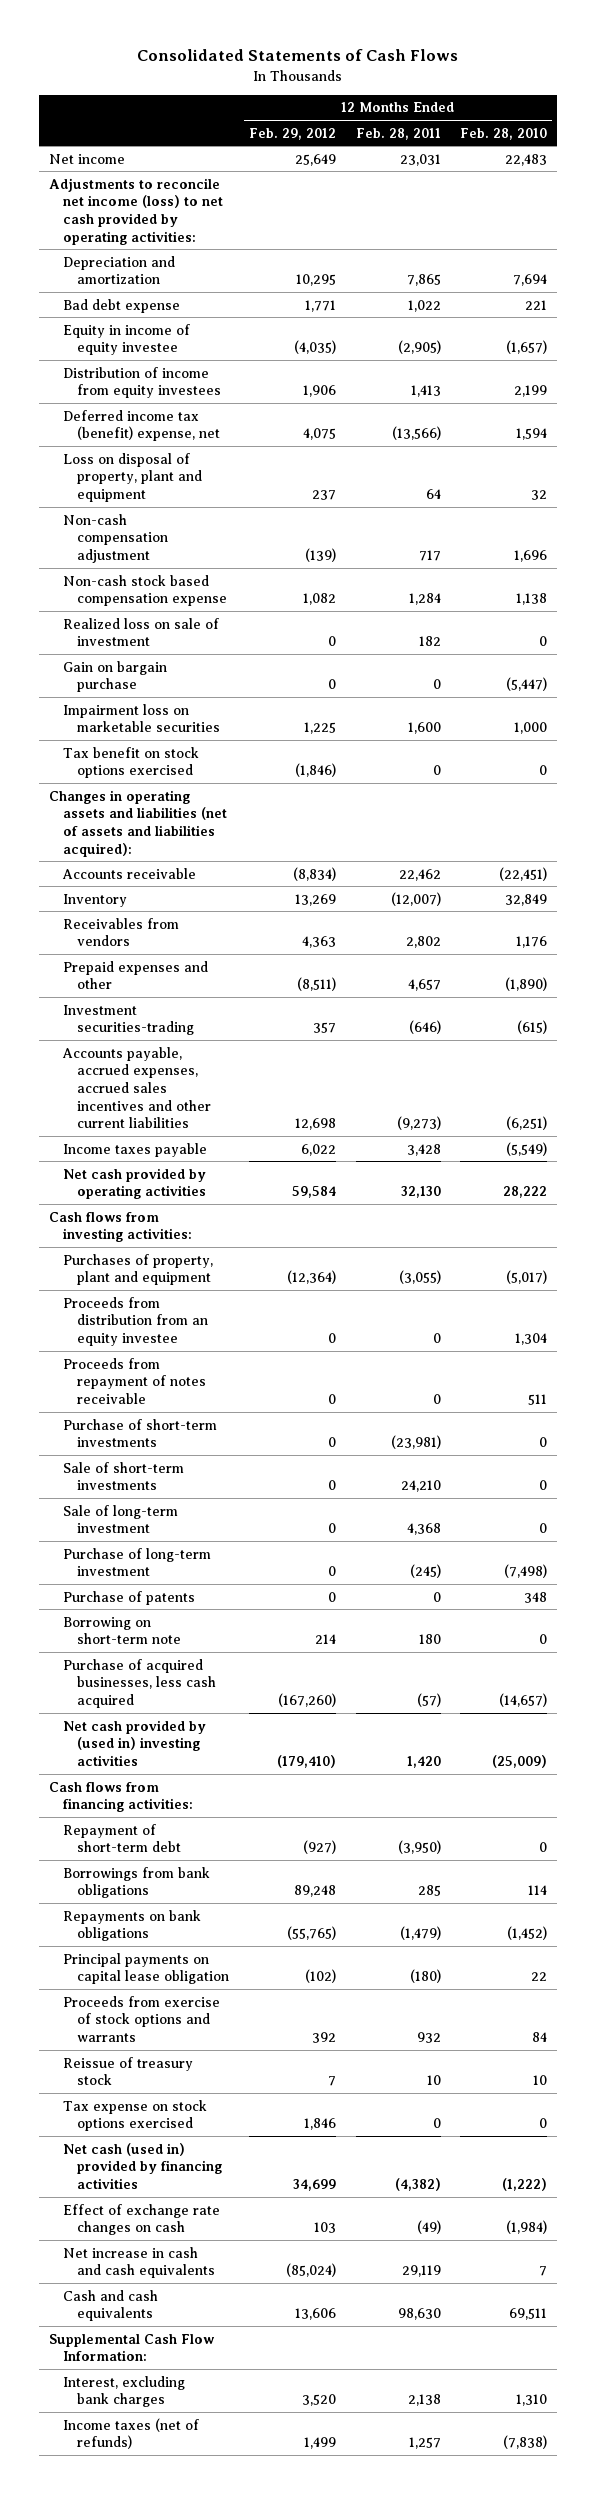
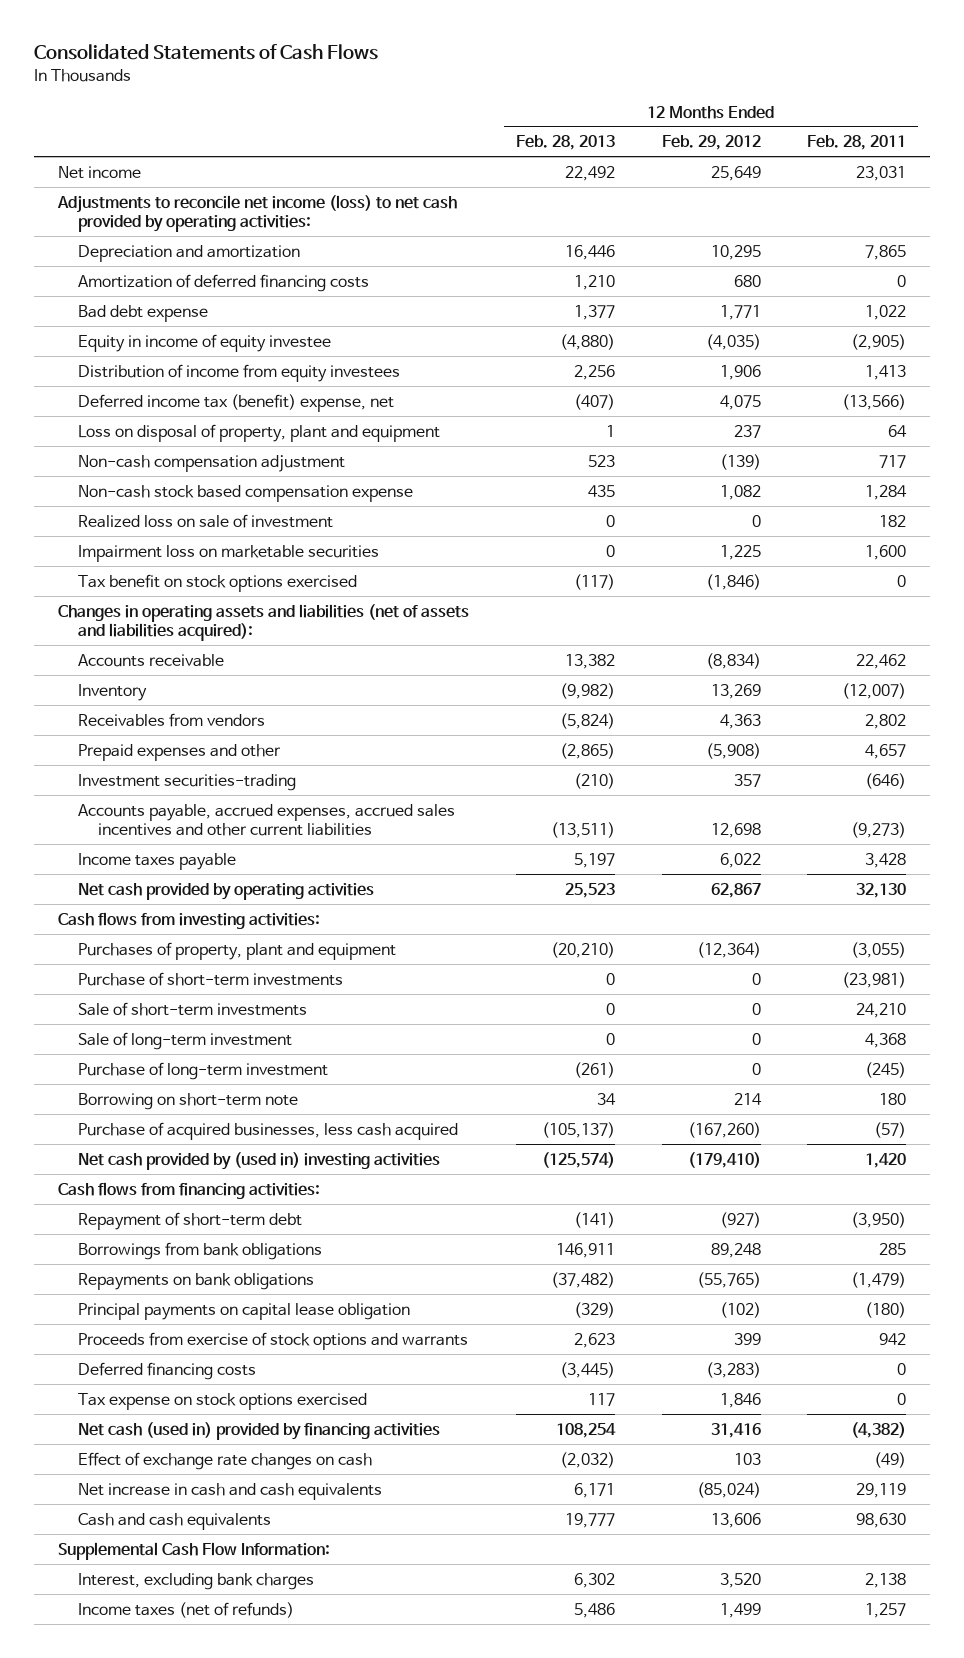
- | 12 Months Ended Feb. 29, 2012 | 12 Months Ended Feb. 28, 2011 | 12 Months Ended Feb. 28, 2010
+ | 12 Months Ended Feb. 28, 2013 | 12 Months Ended Feb. 29, 2012 | 12 Months Ended Feb. 28, 2011
+ Amortization of deferred financing costs | 1,210 | 680 | 0
- Gain on bargain purchase | 0 | 0 | (5,447)
- Prepaid expenses and other | (8,511) | 4,657 | (1,890)
+ Prepaid expenses and other | (2,865) | (5,908) | 4,657
- Net cash provided by operating activities | 59,584 | 32,130 | 28,222
+ Net cash provided by operating activities | 25,523 | 62,867 | 32,130
- Proceeds from distribution from an equity investee | 0 | 0 | 1,304
- Proceeds from repayment of notes receivable | 0 | 0 | 511
- Purchase of patents | 0 | 0 | 348
- Proceeds from exercise of stock options and warrants | 392 | 932 | 84
- Reissue of treasury stock | 7 | 10 | 10
+ Proceeds from exercise of stock options and warrants | 2,623 | 399 | 942
+ Deferred financing costs | (3,445) | (3,283) | 0
- Net cash (used in) provided by financing activities | 34,699 | (4,382) | (1,222)
+ Net cash (used in) provided by financing activities | 108,254 | 31,416 | (4,382)

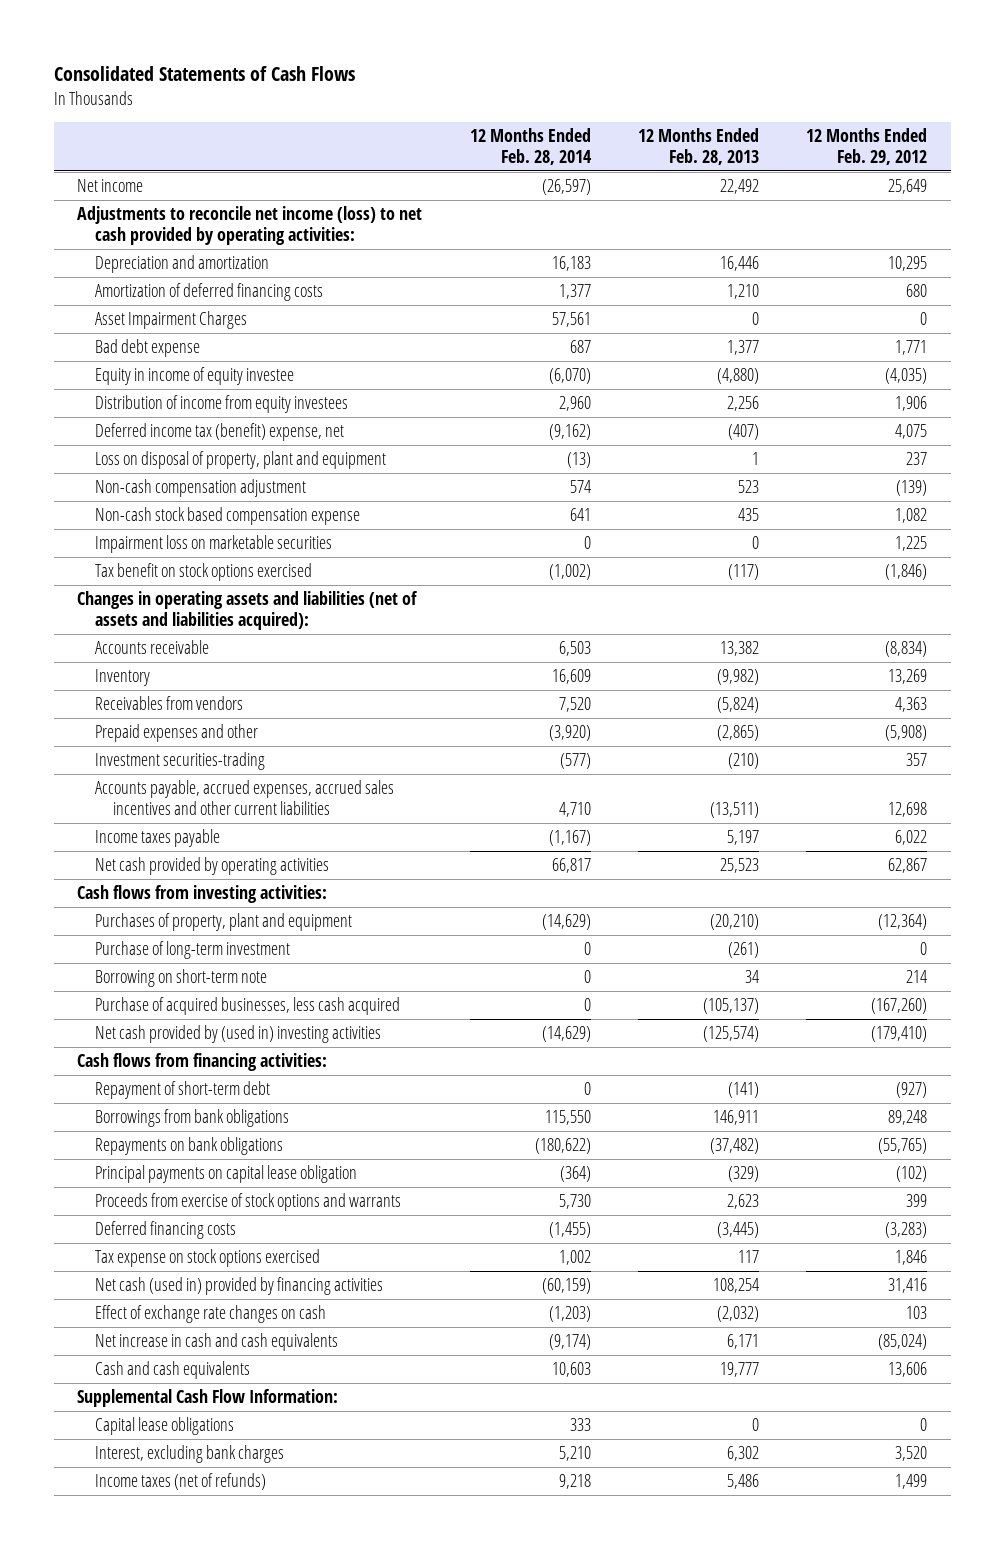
- | 12 Months Ended Feb. 28, 2013 | 12 Months Ended Feb. 29, 2012 | 12 Months Ended Feb. 28, 2011
+ | 12 Months Ended Feb. 28, 2014 | 12 Months Ended Feb. 28, 2013 | 12 Months Ended Feb. 29, 2012
+ Asset Impairment Charges | 57,561 | 0 | 0
- Realized loss on sale of investment | 0 | 0 | 182
- Purchase of short-term investments | 0 | 0 | (23,981)
- Sale of short-term investments | 0 | 0 | 24,210
- Sale of long-term investment | 0 | 0 | 4,368
+ Capital lease obligations | 333 | 0 | 0

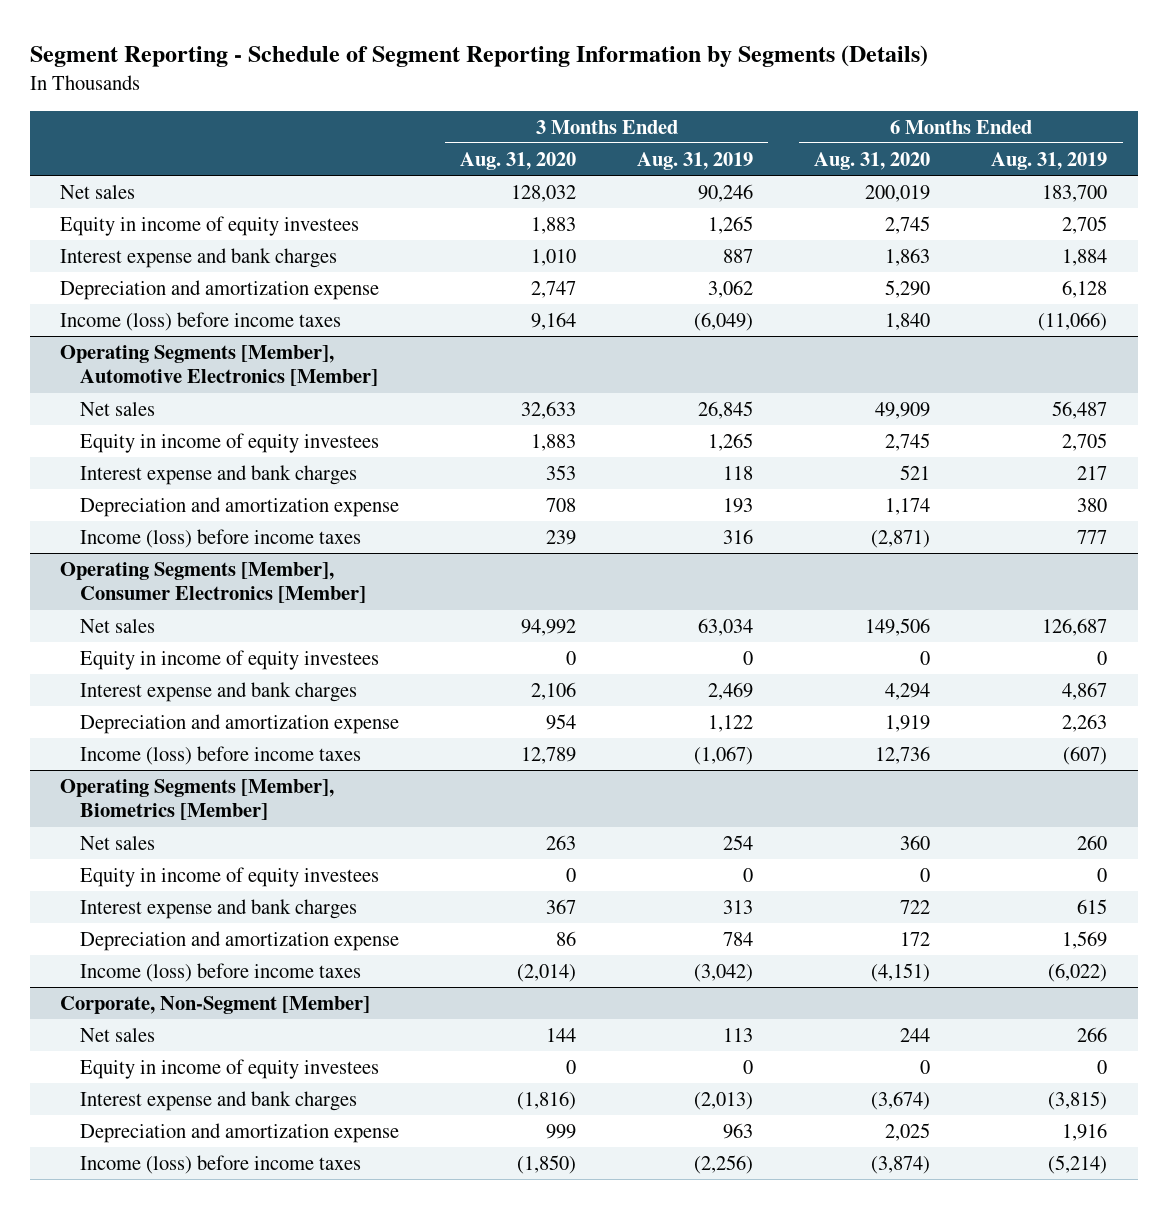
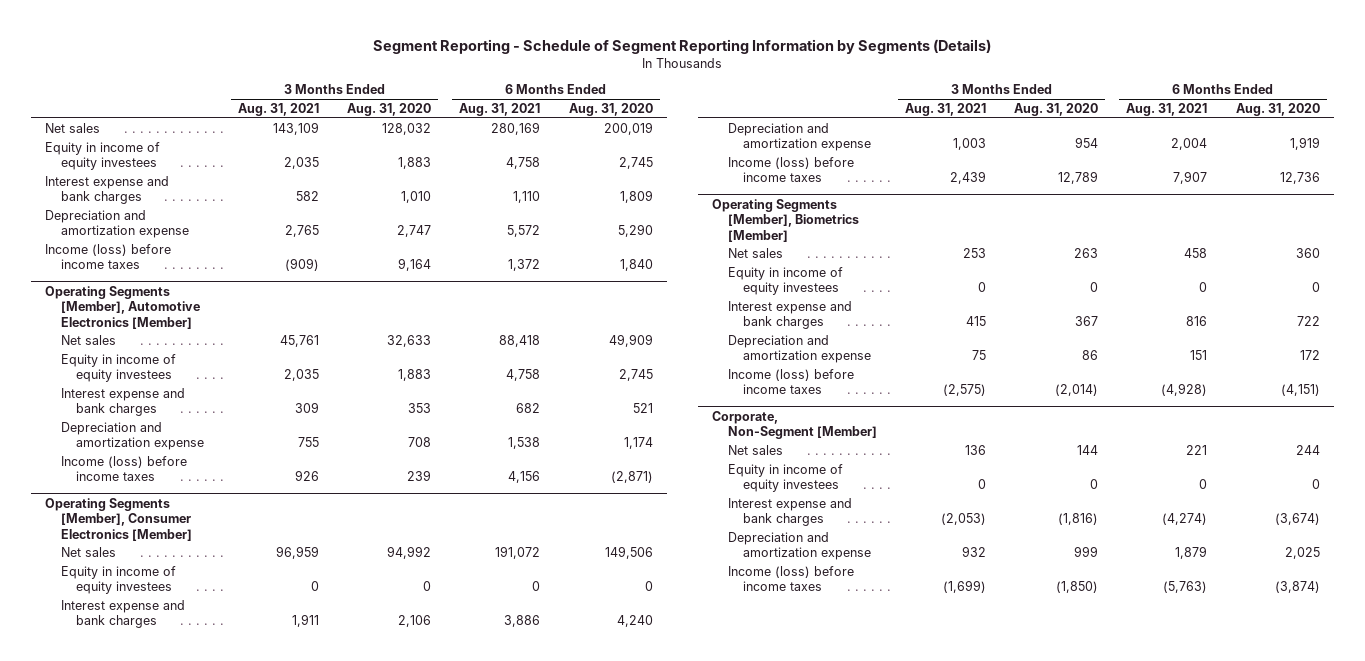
- | 3 Months Ended Aug. 31, 2020 | 3 Months Ended Aug. 31, 2019 | 6 Months Ended Aug. 31, 2020 | 6 Months Ended Aug. 31, 2019
+ | 3 Months Ended Aug. 31, 2021 | 3 Months Ended Aug. 31, 2020 | 6 Months Ended Aug. 31, 2021 | 6 Months Ended Aug. 31, 2020
- Interest expense and bank charges | 1,010 | 887 | 1,863 | 1,884
+ Interest expense and bank charges | 582 | 1,010 | 1,110 | 1,809
@ Operating Segments [Member], Consumer Electronics [Member]
- Interest expense and bank charges | 2,106 | 2,469 | 4,294 | 4,867
+ Interest expense and bank charges | 1,911 | 2,106 | 3,886 | 4,240

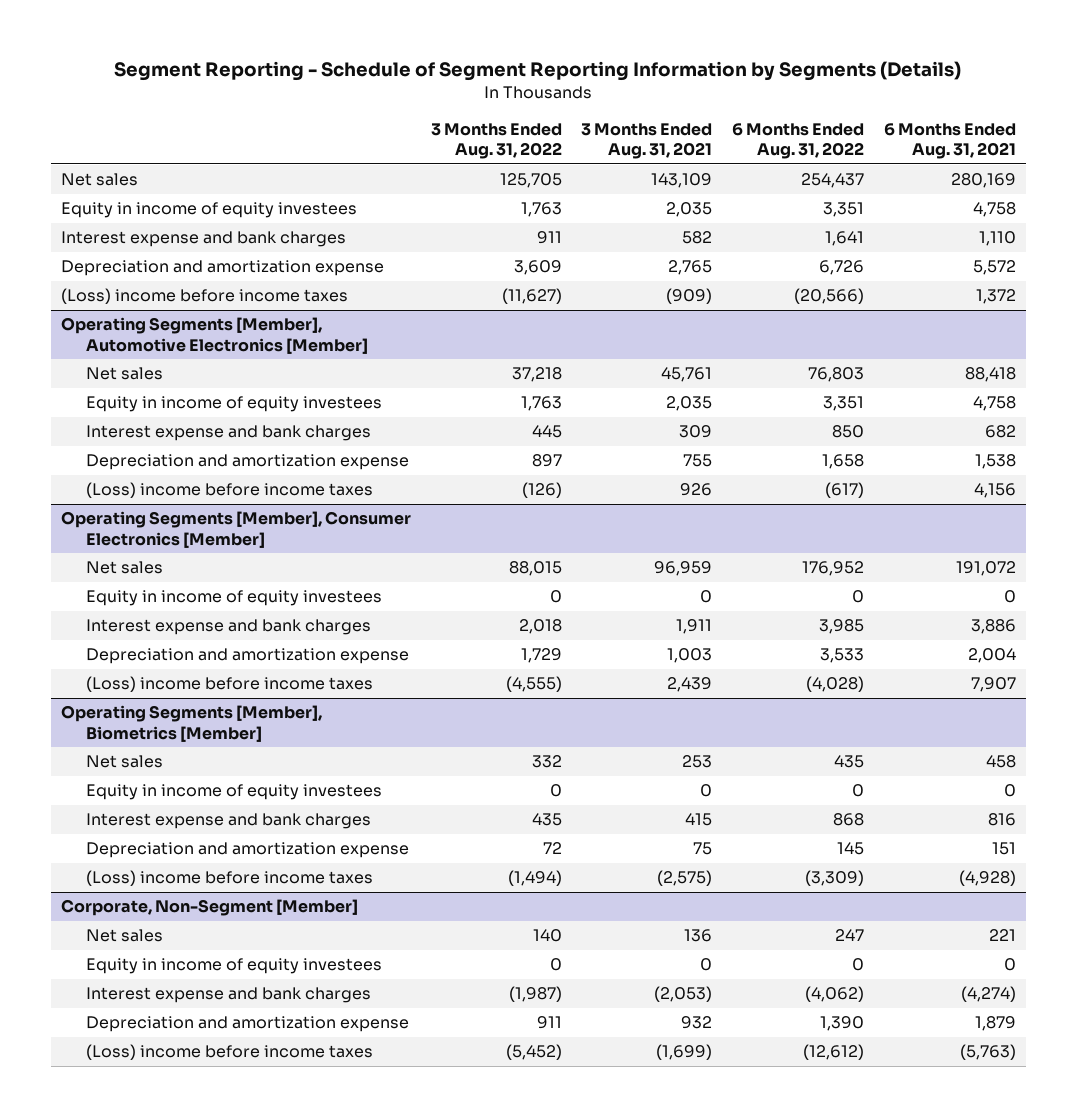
- | 3 Months Ended Aug. 31, 2021 | 3 Months Ended Aug. 31, 2020 | 6 Months Ended Aug. 31, 2021 | 6 Months Ended Aug. 31, 2020
+ | 3 Months Ended Aug. 31, 2022 | 3 Months Ended Aug. 31, 2021 | 6 Months Ended Aug. 31, 2022 | 6 Months Ended Aug. 31, 2021
- Income (loss) before income taxes | (909) | 9,164 | 1,372 | 1,840
+ (Loss) income before income taxes | (11,627) | (909) | (20,566) | 1,372
@ Operating Segments [Member], Automotive Electronics [Member]
- Income (loss) before income taxes | 926 | 239 | 4,156 | (2,871)
+ (Loss) income before income taxes | (126) | 926 | (617) | 4,156
@ Operating Segments [Member], Consumer Electronics [Member]
- Income (loss) before income taxes | 2,439 | 12,789 | 7,907 | 12,736
+ (Loss) income before income taxes | (4,555) | 2,439 | (4,028) | 7,907
@ Operating Segments [Member], Biometrics [Member]
- Income (loss) before income taxes | (2,575) | (2,014) | (4,928) | (4,151)
+ (Loss) income before income taxes | (1,494) | (2,575) | (3,309) | (4,928)
@ Corporate, Non-Segment [Member]
- Income (loss) before income taxes | (1,699) | (1,850) | (5,763) | (3,874)
+ (Loss) income before income taxes | (5,452) | (1,699) | (12,612) | (5,763)

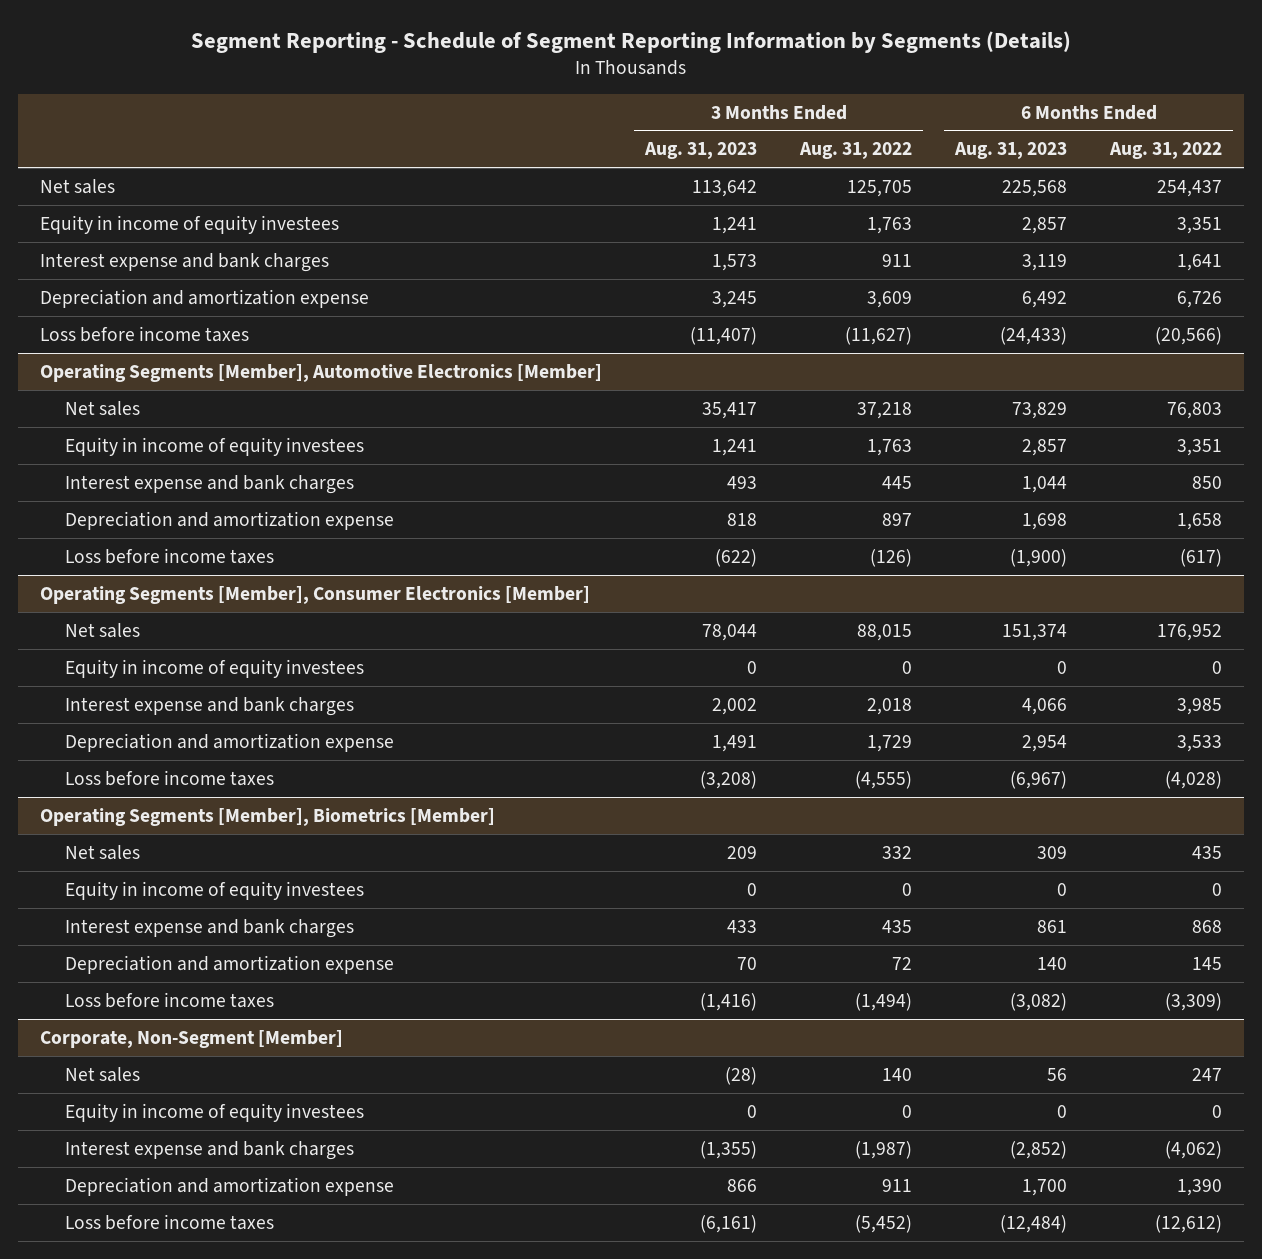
- | 3 Months Ended Aug. 31, 2022 | 3 Months Ended Aug. 31, 2021 | 6 Months Ended Aug. 31, 2022 | 6 Months Ended Aug. 31, 2021
+ | 3 Months Ended Aug. 31, 2023 | 3 Months Ended Aug. 31, 2022 | 6 Months Ended Aug. 31, 2023 | 6 Months Ended Aug. 31, 2022
- (Loss) income before income taxes | (11,627) | (909) | (20,566) | 1,372
+ Loss before income taxes | (11,407) | (11,627) | (24,433) | (20,566)
@ Operating Segments [Member], Automotive Electronics [Member]
- (Loss) income before income taxes | (126) | 926 | (617) | 4,156
+ Loss before income taxes | (622) | (126) | (1,900) | (617)
@ Operating Segments [Member], Consumer Electronics [Member]
- (Loss) income before income taxes | (4,555) | 2,439 | (4,028) | 7,907
+ Loss before income taxes | (3,208) | (4,555) | (6,967) | (4,028)
@ Operating Segments [Member], Biometrics [Member]
- (Loss) income before income taxes | (1,494) | (2,575) | (3,309) | (4,928)
+ Loss before income taxes | (1,416) | (1,494) | (3,082) | (3,309)
@ Corporate, Non-Segment [Member]
- (Loss) income before income taxes | (5,452) | (1,699) | (12,612) | (5,763)
+ Loss before income taxes | (6,161) | (5,452) | (12,484) | (12,612)

